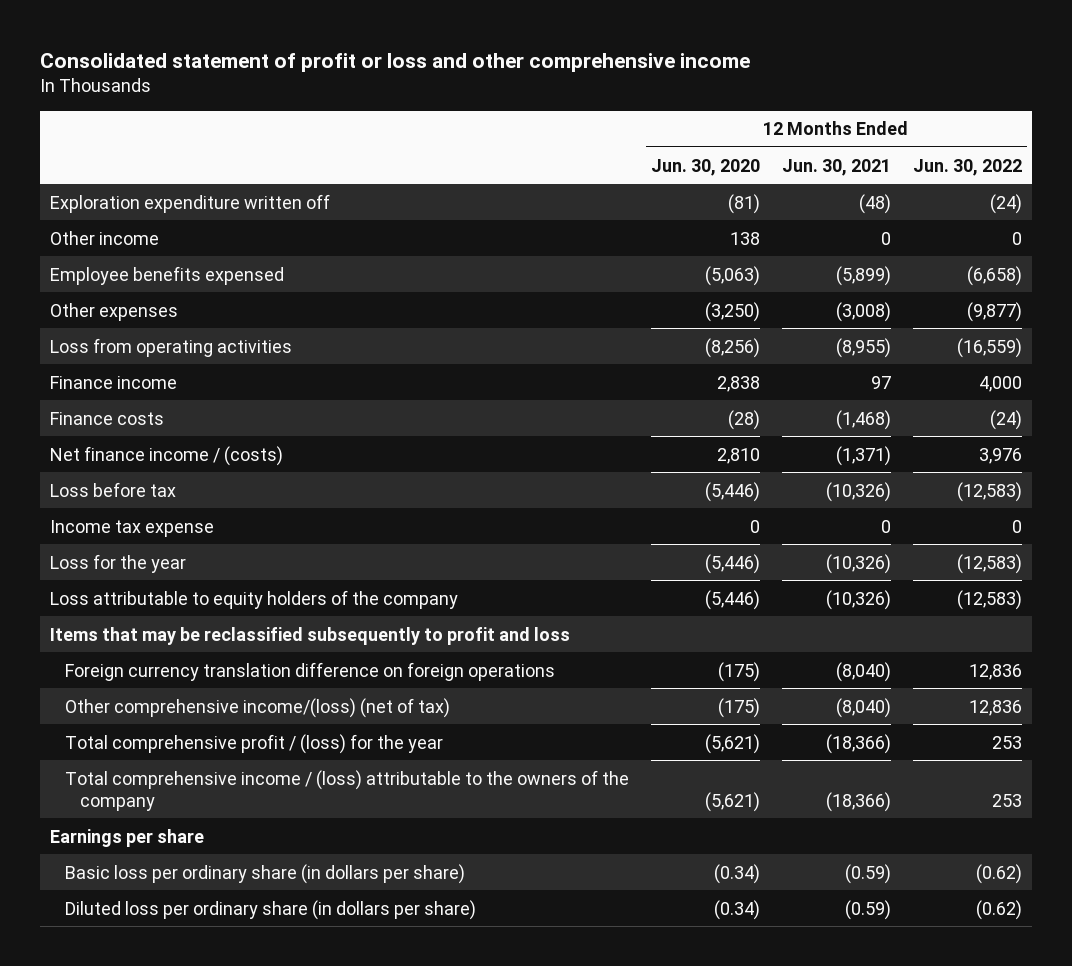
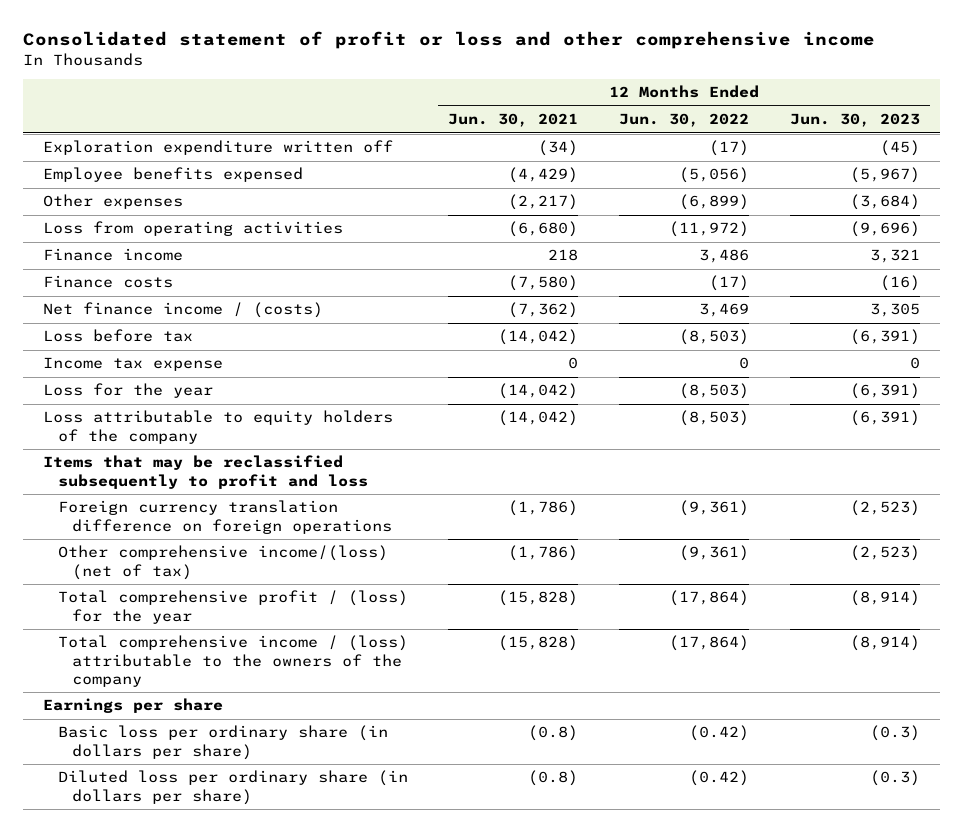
- | 12 Months Ended Jun. 30, 2020 | 12 Months Ended Jun. 30, 2021 | 12 Months Ended Jun. 30, 2022
+ | 12 Months Ended Jun. 30, 2021 | 12 Months Ended Jun. 30, 2022 | 12 Months Ended Jun. 30, 2023
- Exploration expenditure written off | (81) | (48) | (24)
- Other income | 138 | 0 | 0
- Employee benefits expensed | (5,063) | (5,899) | (6,658)
- Other expenses | (3,250) | (3,008) | (9,877)
- Loss from operating activities | (8,256) | (8,955) | (16,559)
- Finance income | 2,838 | 97 | 4,000
- Finance costs | (28) | (1,468) | (24)
- Net finance income / (costs) | 2,810 | (1,371) | 3,976
- Loss before tax | (5,446) | (10,326) | (12,583)
+ Exploration expenditure written off | (34) | (17) | (45)
+ Employee benefits expensed | (4,429) | (5,056) | (5,967)
+ Other expenses | (2,217) | (6,899) | (3,684)
+ Loss from operating activities | (6,680) | (11,972) | (9,696)
+ Finance income | 218 | 3,486 | 3,321
+ Finance costs | (7,580) | (17) | (16)
+ Net finance income / (costs) | (7,362) | 3,469 | 3,305
+ Loss before tax | (14,042) | (8,503) | (6,391)
- Loss for the year | (5,446) | (10,326) | (12,583)
- Loss attributable to equity holders of the company | (5,446) | (10,326) | (12,583)
+ Loss for the year | (14,042) | (8,503) | (6,391)
+ Loss attributable to equity holders of the company | (14,042) | (8,503) | (6,391)
- Foreign currency translation difference on foreign operations | (175) | (8,040) | 12,836
- Other comprehensive income/(loss) (net of tax) | (175) | (8,040) | 12,836
- Total comprehensive profit / (loss) for the year | (5,621) | (18,366) | 253
- Total comprehensive income / (loss) attributable to the owners of the company | (5,621) | (18,366) | 253
+ Foreign currency translation difference on foreign operations | (1,786) | (9,361) | (2,523)
+ Other comprehensive income/(loss) (net of tax) | (1,786) | (9,361) | (2,523)
+ Total comprehensive profit / (loss) for the year | (15,828) | (17,864) | (8,914)
+ Total comprehensive income / (loss) attributable to the owners of the company | (15,828) | (17,864) | (8,914)
- Basic loss per ordinary share (in dollars per share) | (0.34) | (0.59) | (0.62)
- Diluted loss per ordinary share (in dollars per share) | (0.34) | (0.59) | (0.62)
+ Basic loss per ordinary share (in dollars per share) | (0.8) | (0.42) | (0.3)
+ Diluted loss per ordinary share (in dollars per share) | (0.8) | (0.42) | (0.3)

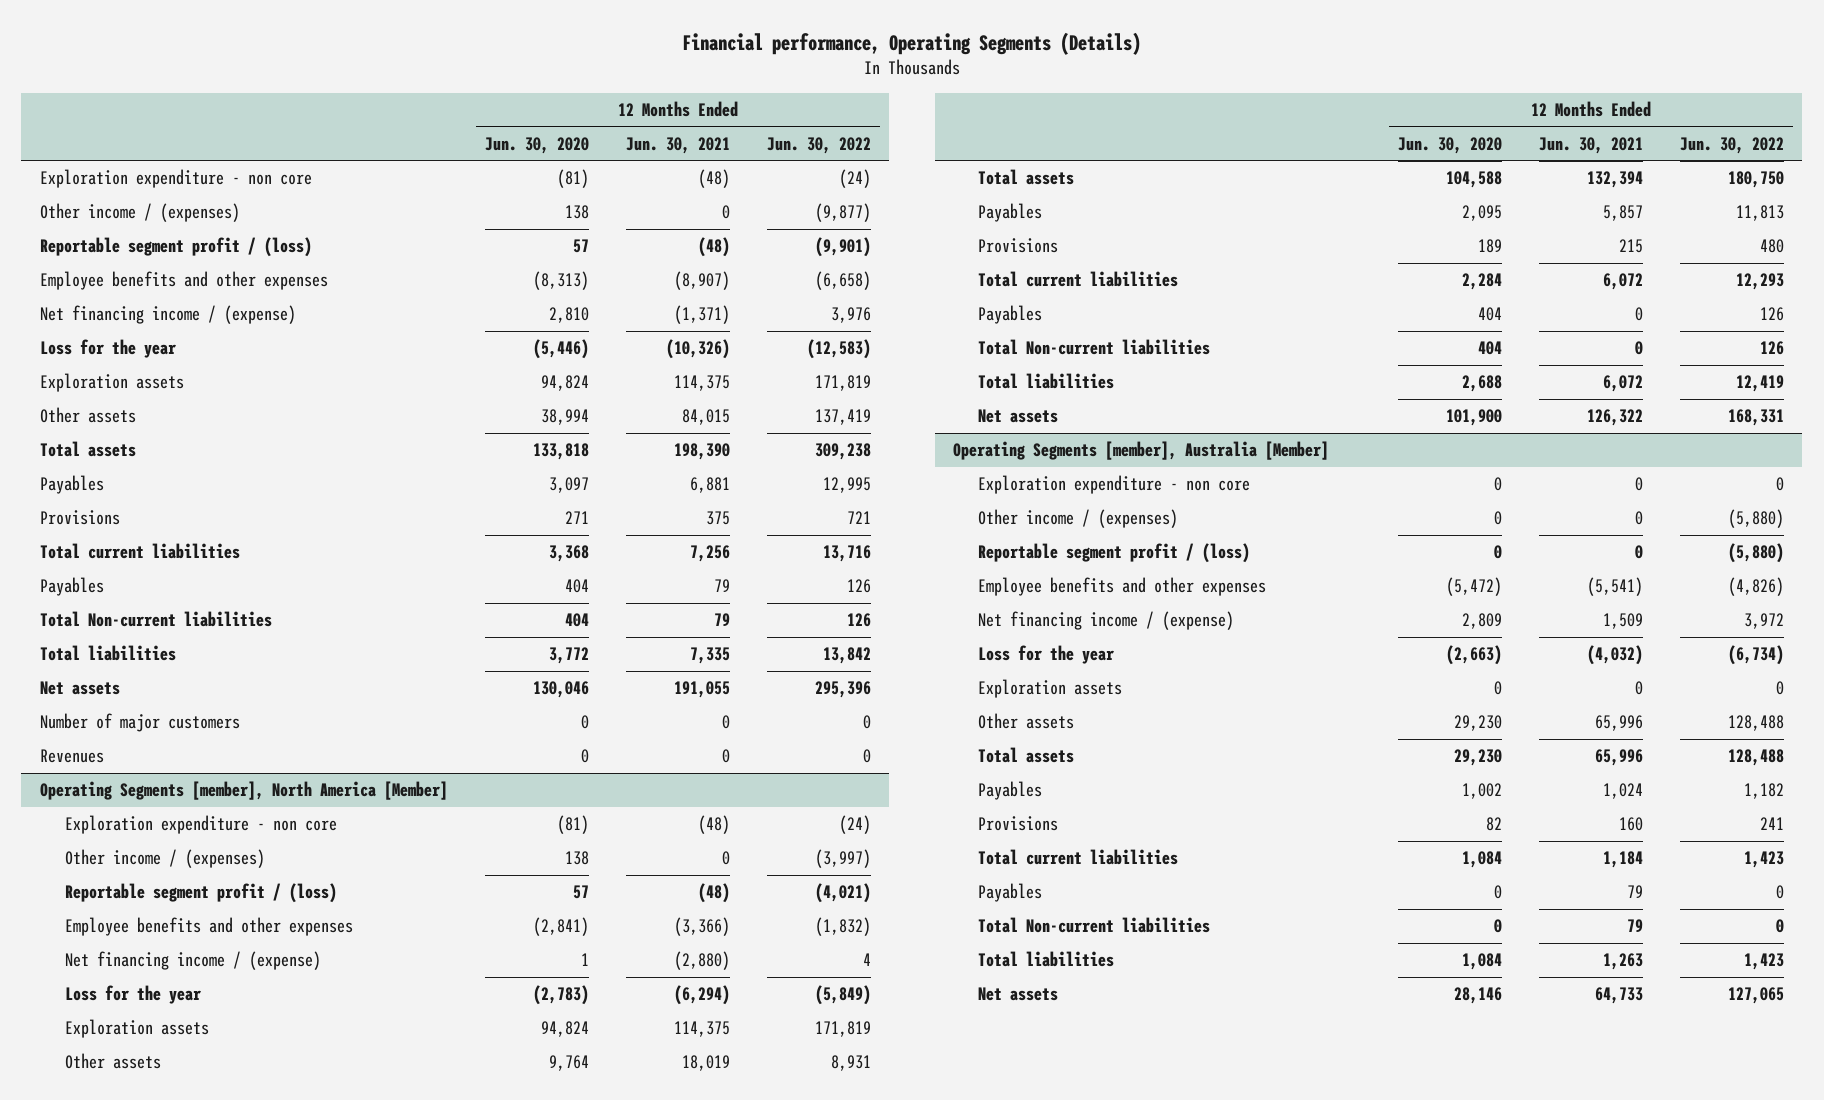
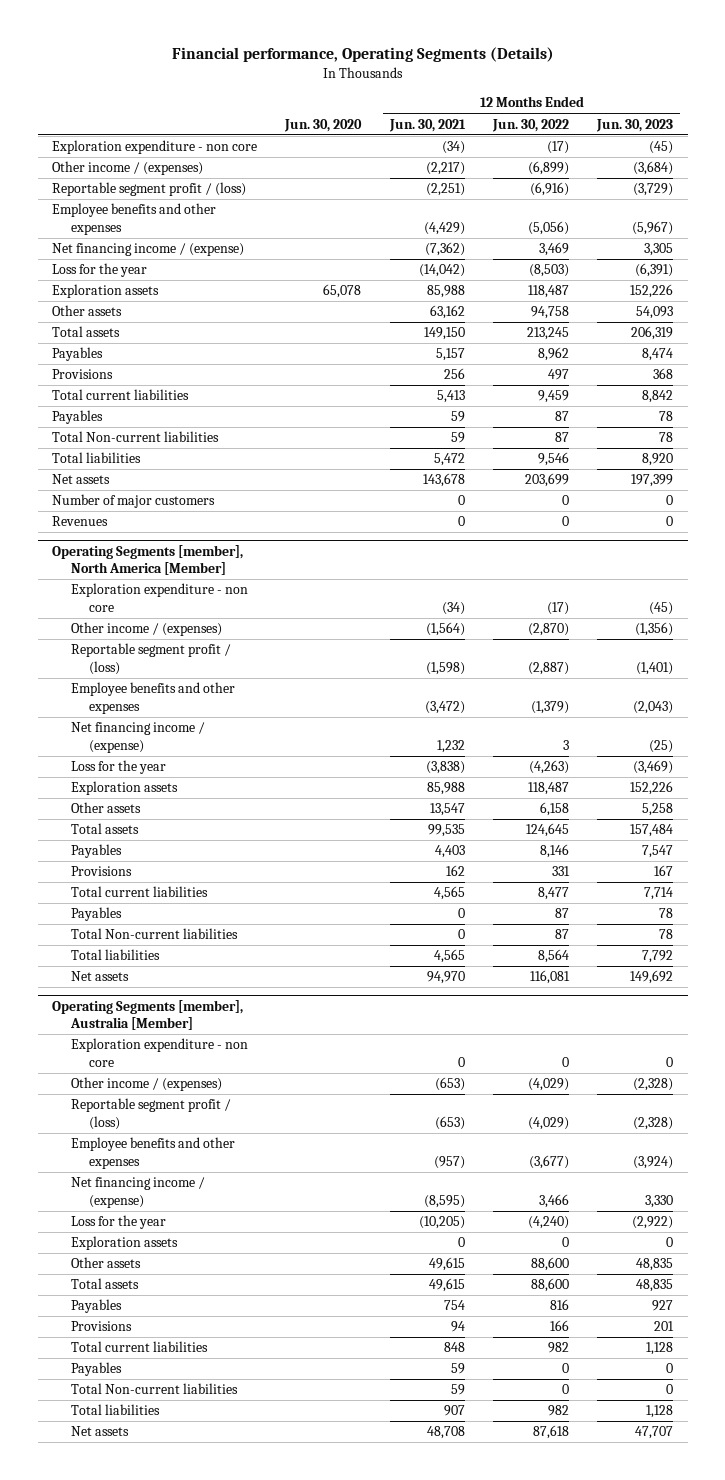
- | 12 Months Ended Jun. 30, 2020 | 12 Months Ended Jun. 30, 2021 | 12 Months Ended Jun. 30, 2022
+ | Jun. 30, 2020 | 12 Months Ended Jun. 30, 2021 | 12 Months Ended Jun. 30, 2022 | 12 Months Ended Jun. 30, 2023
- Exploration expenditure - non core | (81) | (48) | (24)
- Other income / (expenses) | 138 | 0 | (9,877)
- Reportable segment profit / (loss) | 57 | (48) | (9,901)
- Employee benefits and other expenses | (8,313) | (8,907) | (6,658)
- Net financing income / (expense) | 2,810 | (1,371) | 3,976
- Loss for the year | (5,446) | (10,326) | (12,583)
- Exploration assets | 94,824 | 114,375 | 171,819
- Other assets | 38,994 | 84,015 | 137,419
- Total assets | 133,818 | 198,390 | 309,238
- Payables | 3,097 | 6,881 | 12,995
- Provisions | 271 | 375 | 721
- Total current liabilities | 3,368 | 7,256 | 13,716
- Payables | 404 | 79 | 126
- Total Non-current liabilities | 404 | 79 | 126
- Total liabilities | 3,772 | 7,335 | 13,842
- Net assets | 130,046 | 191,055 | 295,396
+ Exploration expenditure - non core | | (34) | (17) | (45)
+ Other income / (expenses) | | (2,217) | (6,899) | (3,684)
+ Reportable segment profit / (loss) | | (2,251) | (6,916) | (3,729)
+ Employee benefits and other expenses | | (4,429) | (5,056) | (5,967)
+ Net financing income / (expense) | | (7,362) | 3,469 | 3,305
+ Loss for the year | | (14,042) | (8,503) | (6,391)
+ Exploration assets | 65,078 | 85,988 | 118,487 | 152,226
+ Other assets | | 63,162 | 94,758 | 54,093
+ Total assets | | 149,150 | 213,245 | 206,319
+ Payables | | 5,157 | 8,962 | 8,474
+ Provisions | | 256 | 497 | 368
+ Total current liabilities | | 5,413 | 9,459 | 8,842
+ Payables | | 59 | 87 | 78
+ Total Non-current liabilities | | 59 | 87 | 78
+ Total liabilities | | 5,472 | 9,546 | 8,920
+ Net assets | | 143,678 | 203,699 | 197,399
@ Operating Segments [member], North America [Member]
- Exploration expenditure - non core | (81) | (48) | (24)
- Other income / (expenses) | 138 | 0 | (3,997)
- Reportable segment profit / (loss) | 57 | (48) | (4,021)
- Employee benefits and other expenses | (2,841) | (3,366) | (1,832)
- Net financing income / (expense) | 1 | (2,880) | 4
- Loss for the year | (2,783) | (6,294) | (5,849)
- Exploration assets | 94,824 | 114,375 | 171,819
- Other assets | 9,764 | 18,019 | 8,931
- Total assets | 104,588 | 132,394 | 180,750
- Payables | 2,095 | 5,857 | 11,813
- Provisions | 189 | 215 | 480
- Total current liabilities | 2,284 | 6,072 | 12,293
- Payables | 404 | 0 | 126
- Total Non-current liabilities | 404 | 0 | 126
- Total liabilities | 2,688 | 6,072 | 12,419
- Net assets | 101,900 | 126,322 | 168,331
+ Exploration expenditure - non core | | (34) | (17) | (45)
+ Other income / (expenses) | | (1,564) | (2,870) | (1,356)
+ Reportable segment profit / (loss) | | (1,598) | (2,887) | (1,401)
+ Employee benefits and other expenses | | (3,472) | (1,379) | (2,043)
+ Net financing income / (expense) | | 1,232 | 3 | (25)
+ Loss for the year | | (3,838) | (4,263) | (3,469)
+ Exploration assets | | 85,988 | 118,487 | 152,226
+ Other assets | | 13,547 | 6,158 | 5,258
+ Total assets | | 99,535 | 124,645 | 157,484
+ Payables | | 4,403 | 8,146 | 7,547
+ Provisions | | 162 | 331 | 167
+ Total current liabilities | | 4,565 | 8,477 | 7,714
+ Payables | | 0 | 87 | 78
+ Total Non-current liabilities | | 0 | 87 | 78
+ Total liabilities | | 4,565 | 8,564 | 7,792
+ Net assets | | 94,970 | 116,081 | 149,692
@ Operating Segments [member], Australia [Member]
- Other income / (expenses) | 0 | 0 | (5,880)
- Reportable segment profit / (loss) | 0 | 0 | (5,880)
- Employee benefits and other expenses | (5,472) | (5,541) | (4,826)
- Net financing income / (expense) | 2,809 | 1,509 | 3,972
- Loss for the year | (2,663) | (4,032) | (6,734)
+ Other income / (expenses) | | (653) | (4,029) | (2,328)
+ Reportable segment profit / (loss) | | (653) | (4,029) | (2,328)
+ Employee benefits and other expenses | | (957) | (3,677) | (3,924)
+ Net financing income / (expense) | | (8,595) | 3,466 | 3,330
+ Loss for the year | | (10,205) | (4,240) | (2,922)
- Other assets | 29,230 | 65,996 | 128,488
- Total assets | 29,230 | 65,996 | 128,488
- Payables | 1,002 | 1,024 | 1,182
- Provisions | 82 | 160 | 241
- Total current liabilities | 1,084 | 1,184 | 1,423
- Payables | 0 | 79 | 0
- Total Non-current liabilities | 0 | 79 | 0
- Total liabilities | 1,084 | 1,263 | 1,423
- Net assets | 28,146 | 64,733 | 127,065
+ Other assets | | 49,615 | 88,600 | 48,835
+ Total assets | | 49,615 | 88,600 | 48,835
+ Payables | | 754 | 816 | 927
+ Provisions | | 94 | 166 | 201
+ Total current liabilities | | 848 | 982 | 1,128
+ Payables | | 59 | 0 | 0
+ Total Non-current liabilities | | 59 | 0 | 0
+ Total liabilities | | 907 | 982 | 1,128
+ Net assets | | 48,708 | 87,618 | 47,707

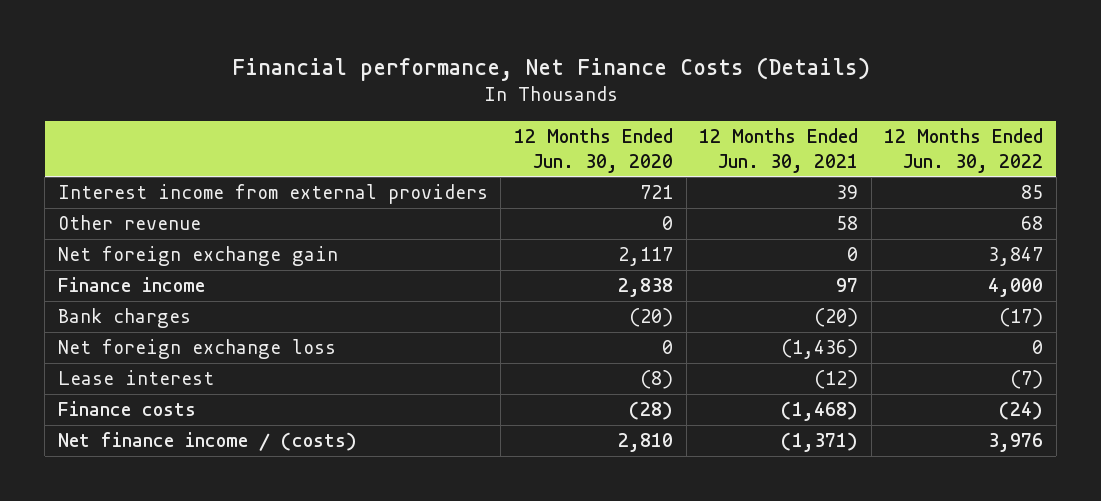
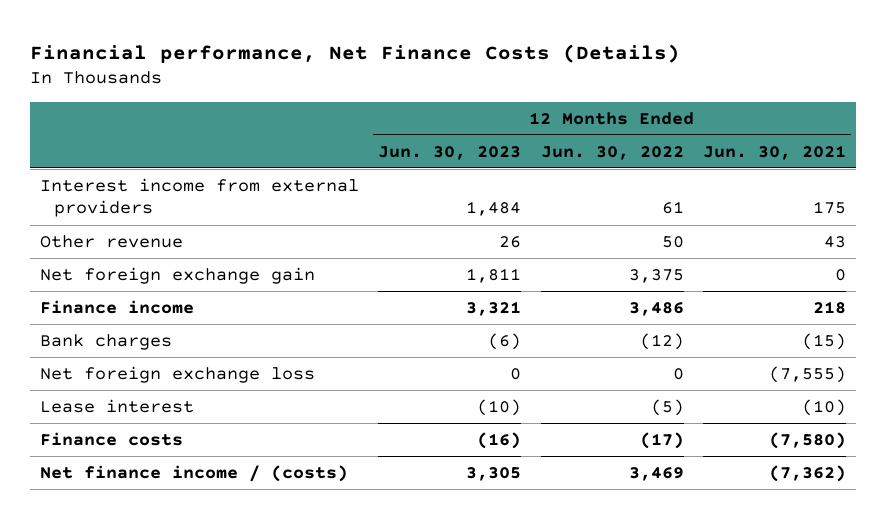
- | 12 Months Ended Jun. 30, 2020 | 12 Months Ended Jun. 30, 2021 | 12 Months Ended Jun. 30, 2022
+ | 12 Months Ended Jun. 30, 2023 | 12 Months Ended Jun. 30, 2022 | 12 Months Ended Jun. 30, 2021
- Interest income from external providers | 721 | 39 | 85
- Other revenue | 0 | 58 | 68
- Net foreign exchange gain | 2,117 | 0 | 3,847
- Finance income | 2,838 | 97 | 4,000
- Bank charges | (20) | (20) | (17)
- Net foreign exchange loss | 0 | (1,436) | 0
- Lease interest | (8) | (12) | (7)
- Finance costs | (28) | (1,468) | (24)
- Net finance income / (costs) | 2,810 | (1,371) | 3,976
+ Interest income from external providers | 1,484 | 61 | 175
+ Other revenue | 26 | 50 | 43
+ Net foreign exchange gain | 1,811 | 3,375 | 0
+ Finance income | 3,321 | 3,486 | 218
+ Bank charges | (6) | (12) | (15)
+ Net foreign exchange loss | 0 | 0 | (7,555)
+ Lease interest | (10) | (5) | (10)
+ Finance costs | (16) | (17) | (7,580)
+ Net finance income / (costs) | 3,305 | 3,469 | (7,362)

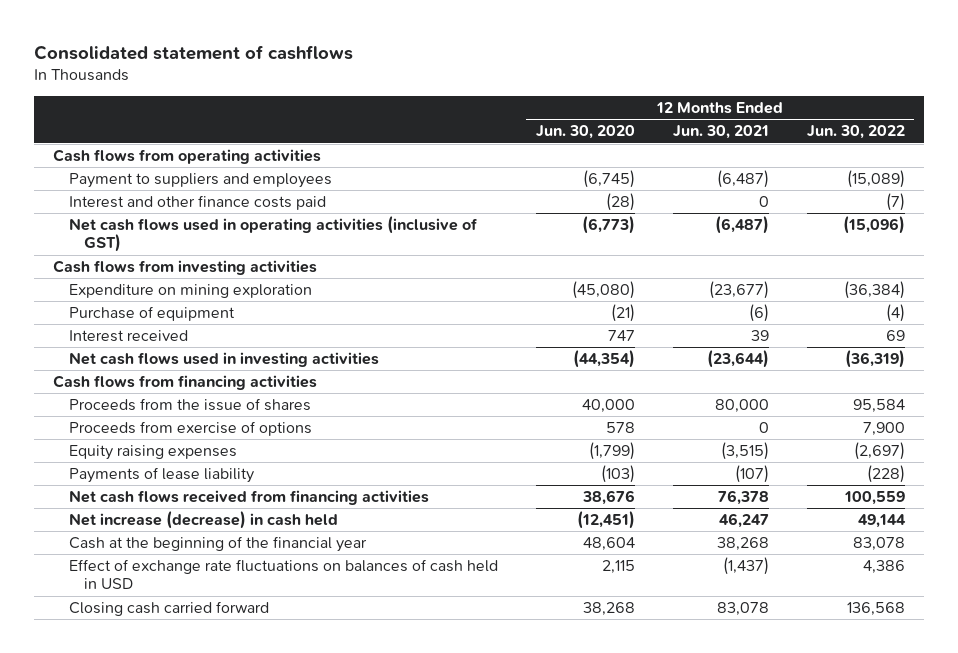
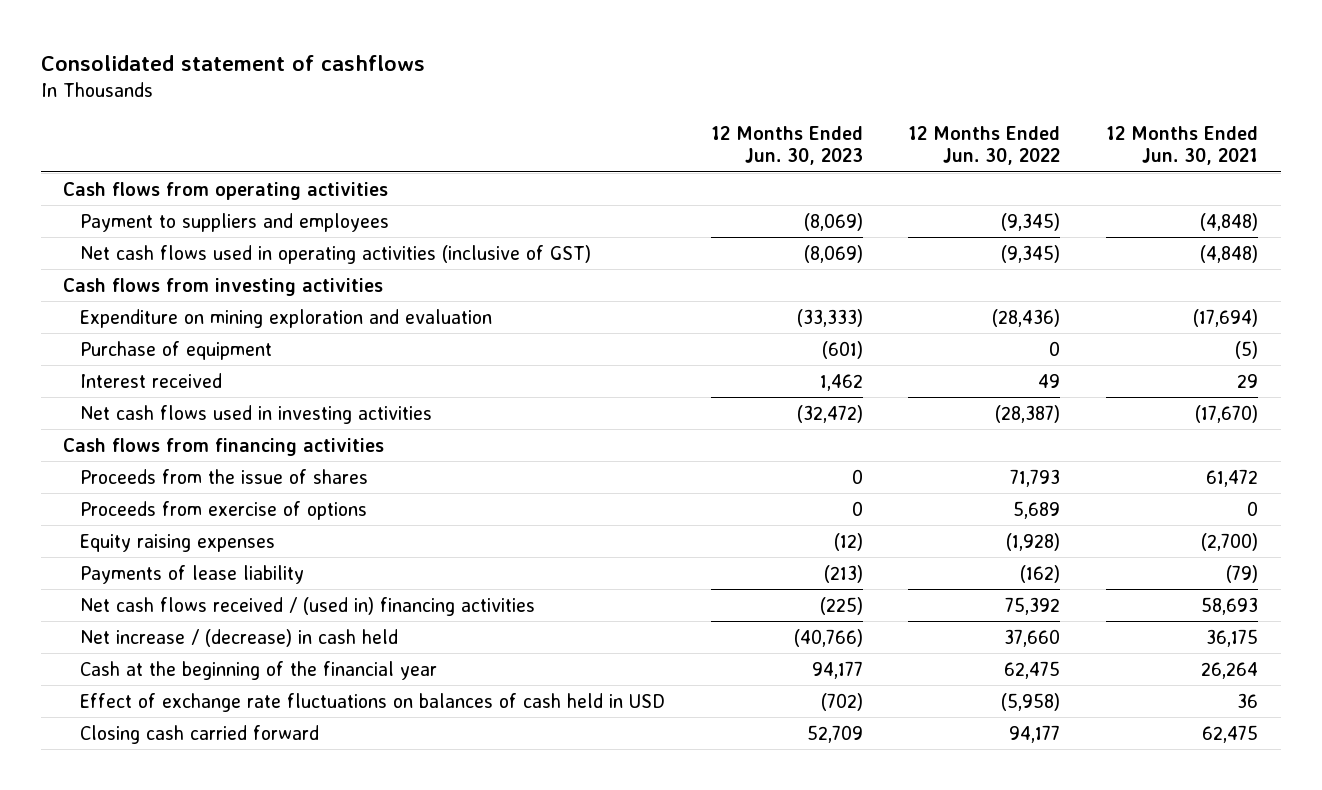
- | 12 Months Ended Jun. 30, 2020 | 12 Months Ended Jun. 30, 2021 | 12 Months Ended Jun. 30, 2022
+ | 12 Months Ended Jun. 30, 2023 | 12 Months Ended Jun. 30, 2022 | 12 Months Ended Jun. 30, 2021
- Payment to suppliers and employees | (6,745) | (6,487) | (15,089)
- Interest and other finance costs paid | (28) | 0 | (7)
- Net cash flows used in operating activities (inclusive of GST) | (6,773) | (6,487) | (15,096)
+ Payment to suppliers and employees | (8,069) | (9,345) | (4,848)
+ Net cash flows used in operating activities (inclusive of GST) | (8,069) | (9,345) | (4,848)
- Expenditure on mining exploration | (45,080) | (23,677) | (36,384)
- Purchase of equipment | (21) | (6) | (4)
- Interest received | 747 | 39 | 69
- Net cash flows used in investing activities | (44,354) | (23,644) | (36,319)
+ Expenditure on mining exploration and evaluation | (33,333) | (28,436) | (17,694)
+ Purchase of equipment | (601) | 0 | (5)
+ Interest received | 1,462 | 49 | 29
+ Net cash flows used in investing activities | (32,472) | (28,387) | (17,670)
- Proceeds from the issue of shares | 40,000 | 80,000 | 95,584
- Proceeds from exercise of options | 578 | 0 | 7,900
- Equity raising expenses | (1,799) | (3,515) | (2,697)
- Payments of lease liability | (103) | (107) | (228)
- Net cash flows received from financing activities | 38,676 | 76,378 | 100,559
- Net increase (decrease) in cash held | (12,451) | 46,247 | 49,144
- Cash at the beginning of the financial year | 48,604 | 38,268 | 83,078
- Effect of exchange rate fluctuations on balances of cash held in USD | 2,115 | (1,437) | 4,386
- Closing cash carried forward | 38,268 | 83,078 | 136,568
+ Proceeds from the issue of shares | 0 | 71,793 | 61,472
+ Proceeds from exercise of options | 0 | 5,689 | 0
+ Equity raising expenses | (12) | (1,928) | (2,700)
+ Payments of lease liability | (213) | (162) | (79)
+ Net cash flows received / (used in) financing activities | (225) | 75,392 | 58,693
+ Net increase / (decrease) in cash held | (40,766) | 37,660 | 36,175
+ Cash at the beginning of the financial year | 94,177 | 62,475 | 26,264
+ Effect of exchange rate fluctuations on balances of cash held in USD | (702) | (5,958) | 36
+ Closing cash carried forward | 52,709 | 94,177 | 62,475

